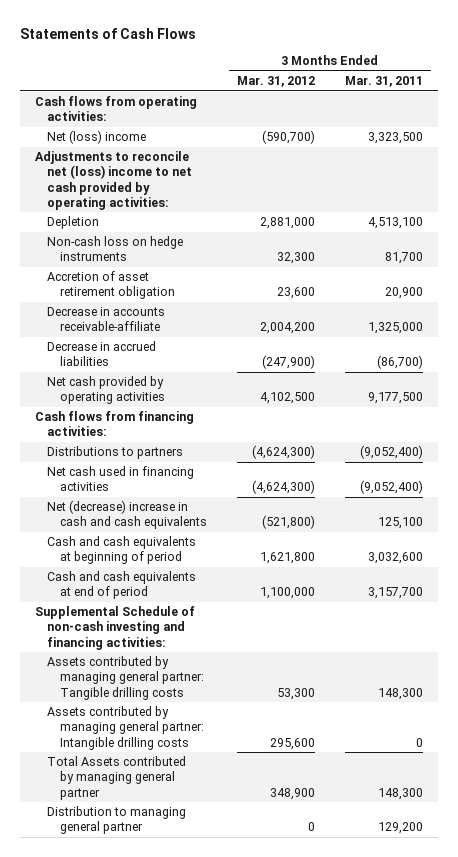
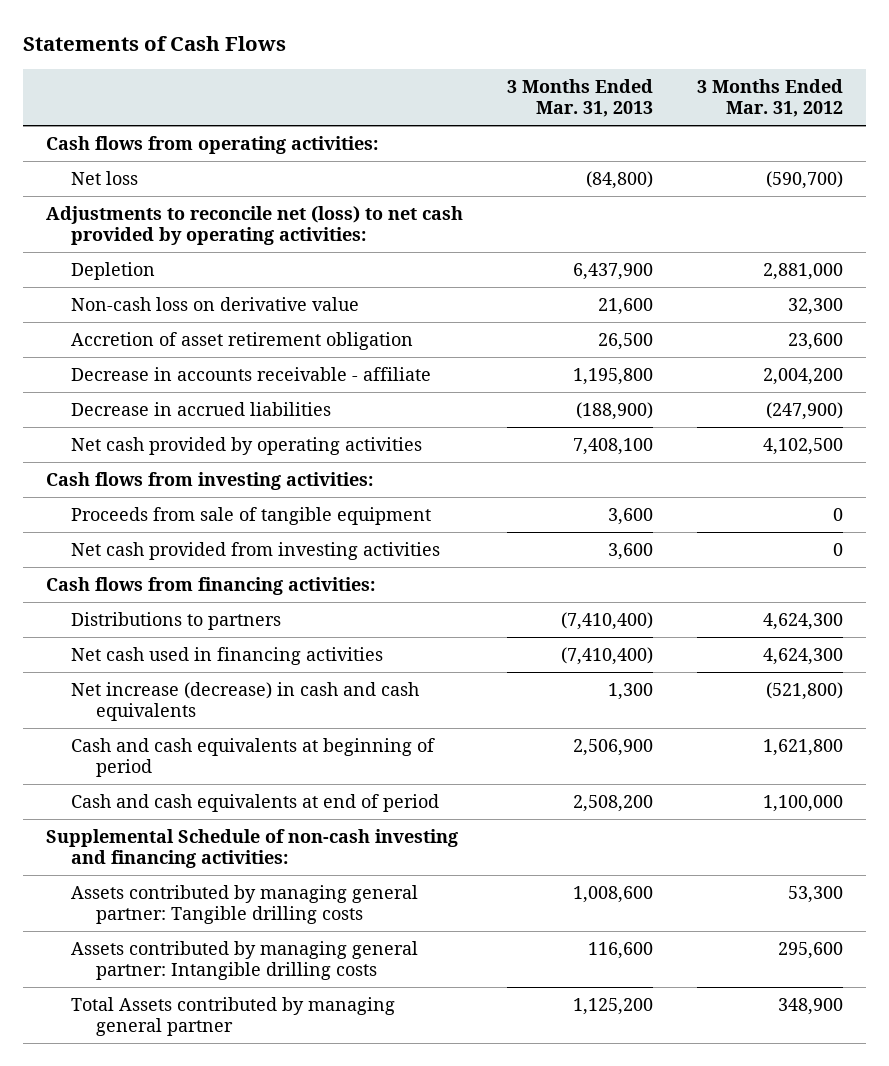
- | 3 Months Ended Mar. 31, 2012 | 3 Months Ended Mar. 31, 2011
+ | 3 Months Ended Mar. 31, 2013 | 3 Months Ended Mar. 31, 2012
- Net (loss) income | (590,700) | 3,323,500
- Adjustments to reconcile net (loss) income to net cash provided by operating activities:
+ Net loss | (84,800) | (590,700)
+ Adjustments to reconcile net (loss) to net cash provided by operating activities:
- Non-cash loss on hedge instruments | 32,300 | 81,700
+ Non-cash loss on derivative value | 21,600 | 32,300
- Decrease in accounts receivable-affiliate | 2,004,200 | 1,325,000
+ Decrease in accounts receivable - affiliate | 1,195,800 | 2,004,200
+ Cash flows from investing activities:
+ Proceeds from sale of tangible equipment | 3,600 | 0
+ Net cash provided from investing activities | 3,600 | 0
- Distributions to partners | (4,624,300) | (9,052,400)
- Net cash used in financing activities | (4,624,300) | (9,052,400)
- Net (decrease) increase in cash and cash equivalents | (521,800) | 125,100
+ Distributions to partners | (7,410,400) | 4,624,300
+ Net cash used in financing activities | (7,410,400) | 4,624,300
+ Net increase (decrease) in cash and cash equivalents | 1,300 | (521,800)
- Distribution to managing general partner | 0 | 129,200

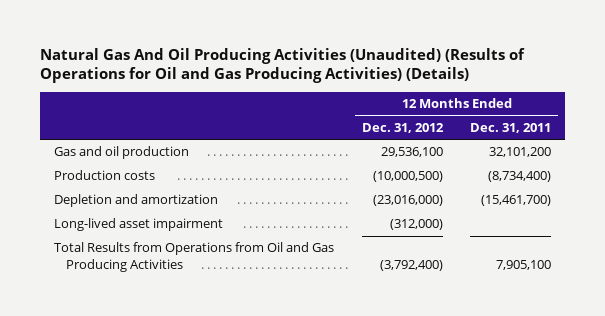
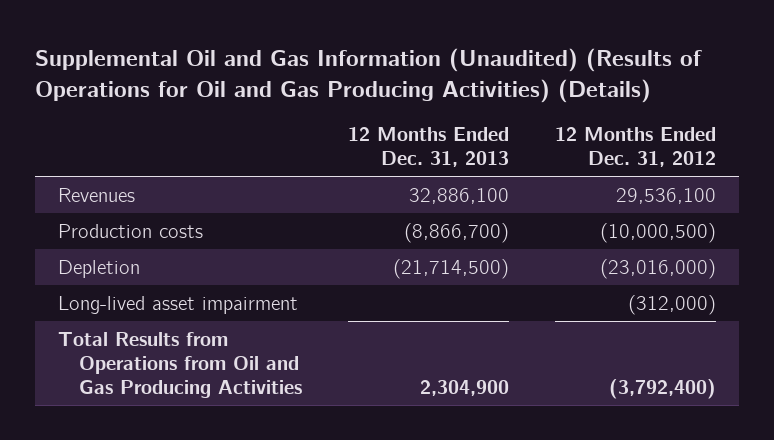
- Natural Gas And Oil Producing Activities (Unaudited) (Results of Operations for Oil and Gas Producing Activities) (Details)
+ Supplemental Oil and Gas Information (Unaudited) (Results of Operations for Oil and Gas Producing Activities) (Details)
- | 12 Months Ended Dec. 31, 2012 | 12 Months Ended Dec. 31, 2011
+ | 12 Months Ended Dec. 31, 2013 | 12 Months Ended Dec. 31, 2012
- Gas and oil production | 29,536,100 | 32,101,200
+ Revenues | 32,886,100 | 29,536,100
- Depletion and amortization | (23,016,000) | (15,461,700)
+ Depletion | (21,714,500) | (23,016,000)

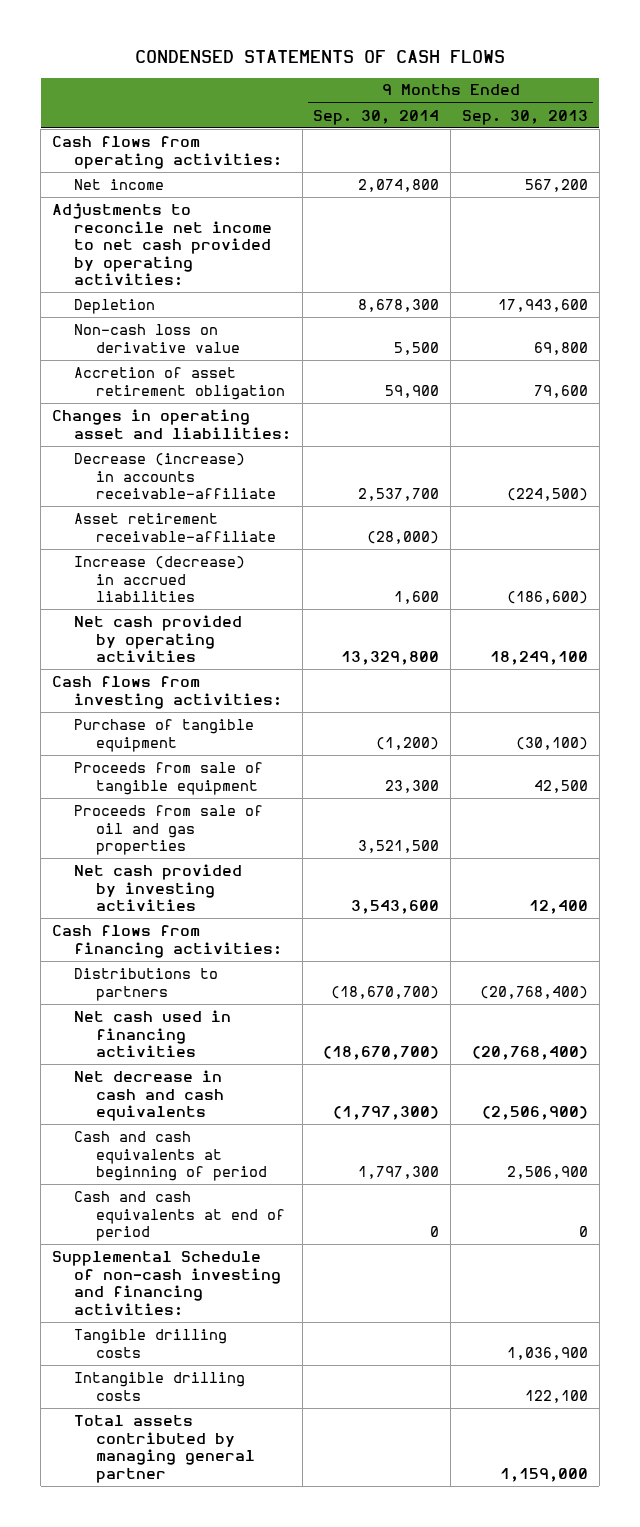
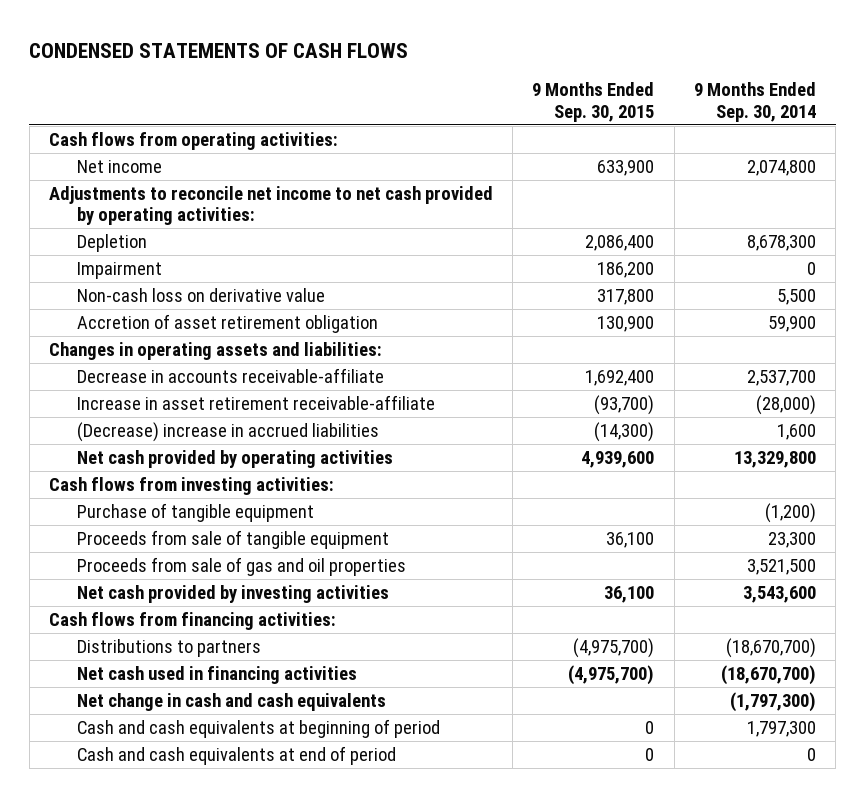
- | 9 Months Ended Sep. 30, 2014 | 9 Months Ended Sep. 30, 2013
+ | 9 Months Ended Sep. 30, 2015 | 9 Months Ended Sep. 30, 2014
+ Impairment | 186,200 | 0
- Changes in operating asset and liabilities:
- Decrease (increase) in accounts receivable-affiliate | 2,537,700 | (224,500)
- Asset retirement receivable-affiliate | (28,000) |
- Increase (decrease) in accrued liabilities | 1,600 | (186,600)
+ Changes in operating assets and liabilities:
+ Decrease in accounts receivable-affiliate | 1,692,400 | 2,537,700
+ Increase in asset retirement receivable-affiliate | (93,700) | (28,000)
+ (Decrease) increase in accrued liabilities | (14,300) | 1,600
- Proceeds from sale of oil and gas properties | 3,521,500 |
+ Proceeds from sale of gas and oil properties | | 3,521,500
- Net decrease in cash and cash equivalents | (1,797,300) | (2,506,900)
+ Net change in cash and cash equivalents | | (1,797,300)
- Supplemental Schedule of non-cash investing and financing activities:
- Tangible drilling costs | | 1,036,900
- Intangible drilling costs | | 122,100
- Total assets contributed by managing general partner | | 1,159,000

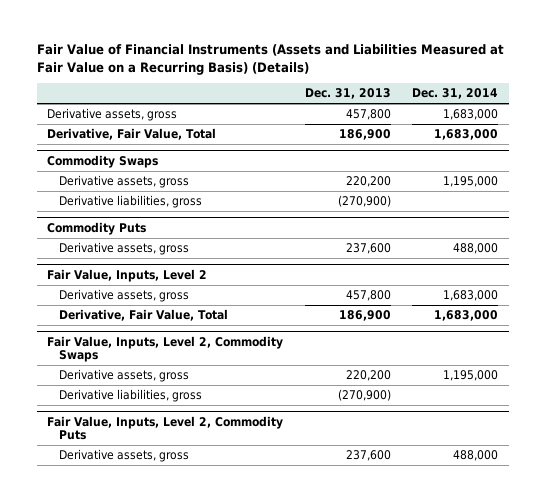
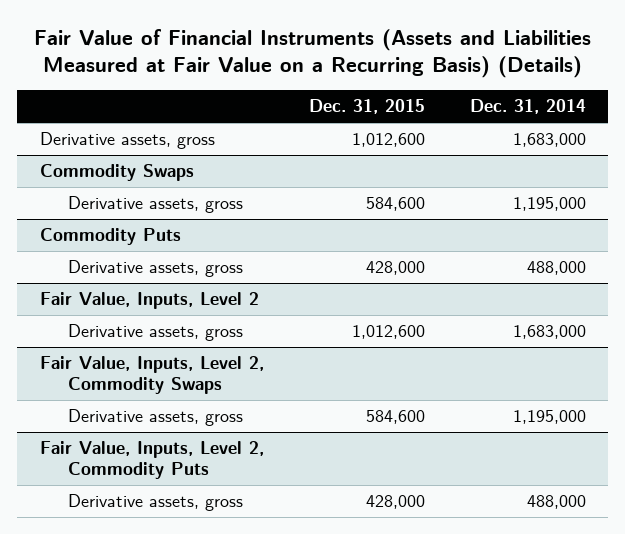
- | Dec. 31, 2013 | Dec. 31, 2014
+ | Dec. 31, 2015 | Dec. 31, 2014
- Derivative, Fair Value, Total | 186,900 | 1,683,000
@ Commodity Swaps
- Derivative liabilities, gross | (270,900) |
@ Fair Value, Inputs, Level 2
- Derivative, Fair Value, Total | 186,900 | 1,683,000
@ Fair Value, Inputs, Level 2, Commodity Swaps
- Derivative liabilities, gross | (270,900) |

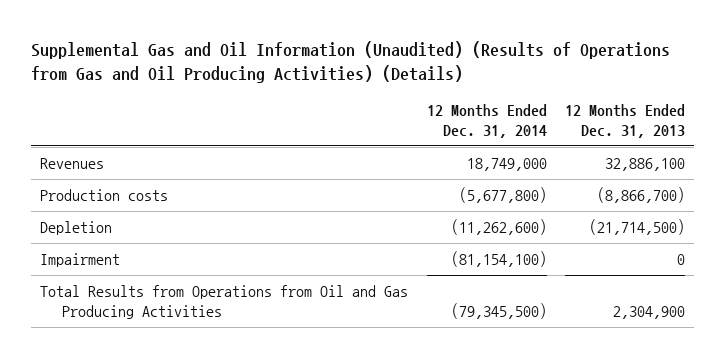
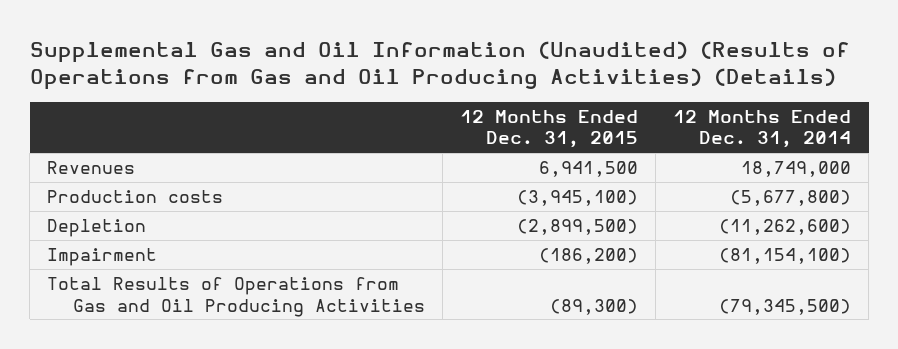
- | 12 Months Ended Dec. 31, 2014 | 12 Months Ended Dec. 31, 2013
+ | 12 Months Ended Dec. 31, 2015 | 12 Months Ended Dec. 31, 2014
- Total Results from Operations from Oil and Gas Producing Activities | (79,345,500) | 2,304,900
+ Total Results of Operations from Gas and Oil Producing Activities | (89,300) | (79,345,500)

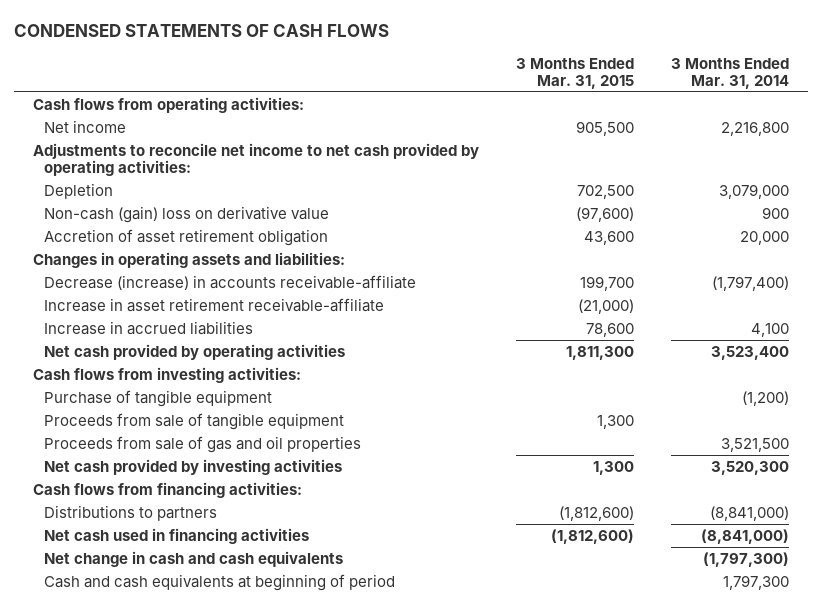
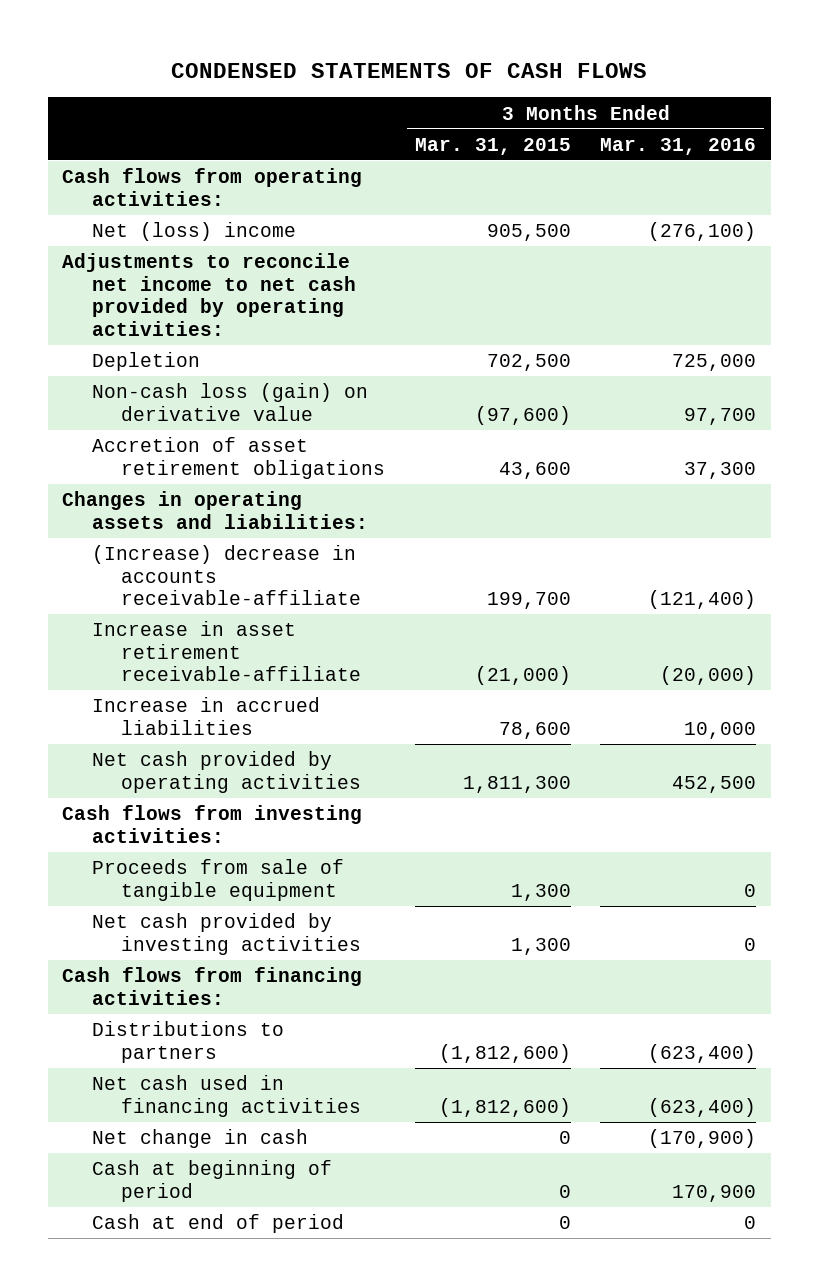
- | 3 Months Ended Mar. 31, 2015 | 3 Months Ended Mar. 31, 2014
+ | 3 Months Ended Mar. 31, 2015 | 3 Months Ended Mar. 31, 2016
- Net income | 905,500 | 2,216,800
+ Net (loss) income | 905,500 | (276,100)
- Non-cash (gain) loss on derivative value | (97,600) | 900
- Accretion of asset retirement obligation | 43,600 | 20,000
+ Non-cash loss (gain) on derivative value | (97,600) | 97,700
+ Accretion of asset retirement obligations | 43,600 | 37,300
- Decrease (increase) in accounts receivable-affiliate | 199,700 | (1,797,400)
+ (Increase) decrease in accounts receivable-affiliate | 199,700 | (121,400)
- Purchase of tangible equipment | | (1,200)
- Proceeds from sale of gas and oil properties | | 3,521,500
- Net change in cash and cash equivalents | | (1,797,300)
- Cash and cash equivalents at beginning of period | | 1,797,300
+ Net change in cash | 0 | (170,900)
+ Cash at beginning of period | 0 | 170,900
+ Cash at end of period | 0 | 0

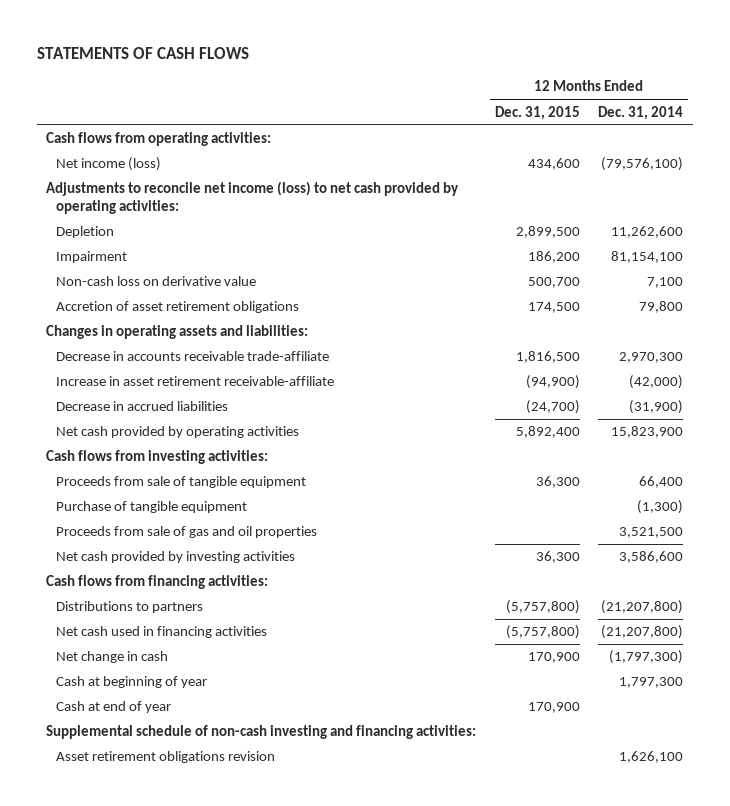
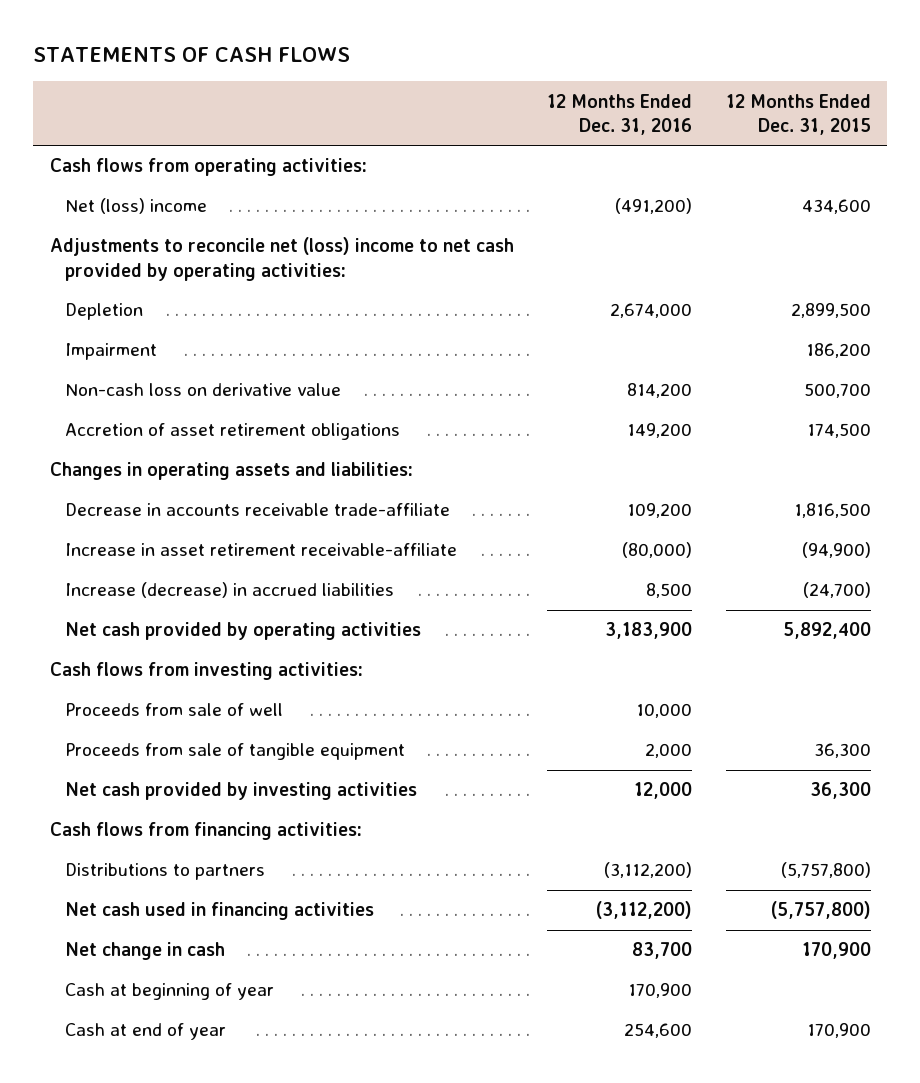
- | 12 Months Ended Dec. 31, 2015 | 12 Months Ended Dec. 31, 2014
+ | 12 Months Ended Dec. 31, 2016 | 12 Months Ended Dec. 31, 2015
- Net income (loss) | 434,600 | (79,576,100)
- Adjustments to reconcile net income (loss) to net cash provided by operating activities:
+ Net (loss) income | (491,200) | 434,600
+ Adjustments to reconcile net (loss) income to net cash provided by operating activities:
- Decrease in accrued liabilities | (24,700) | (31,900)
+ Increase (decrease) in accrued liabilities | 8,500 | (24,700)
+ Proceeds from sale of well | 10,000 |
- Purchase of tangible equipment | | (1,300)
- Proceeds from sale of gas and oil properties | | 3,521,500
- Supplemental schedule of non-cash investing and financing activities:
- Asset retirement obligations revision | | 1,626,100

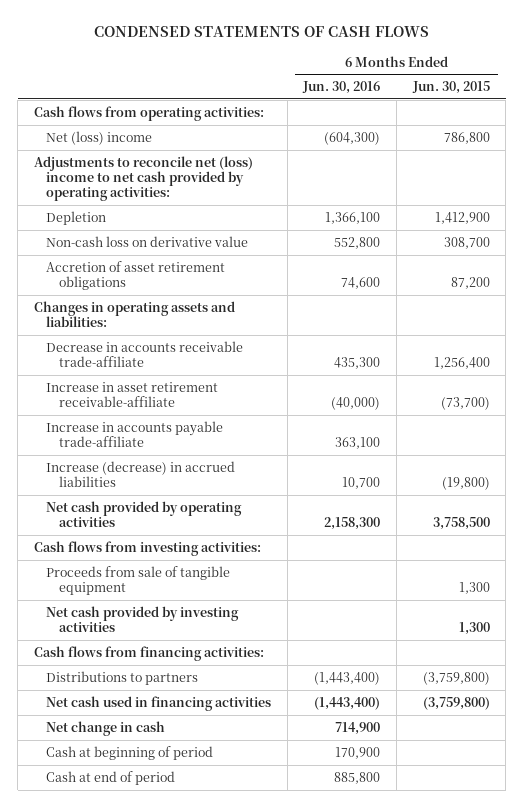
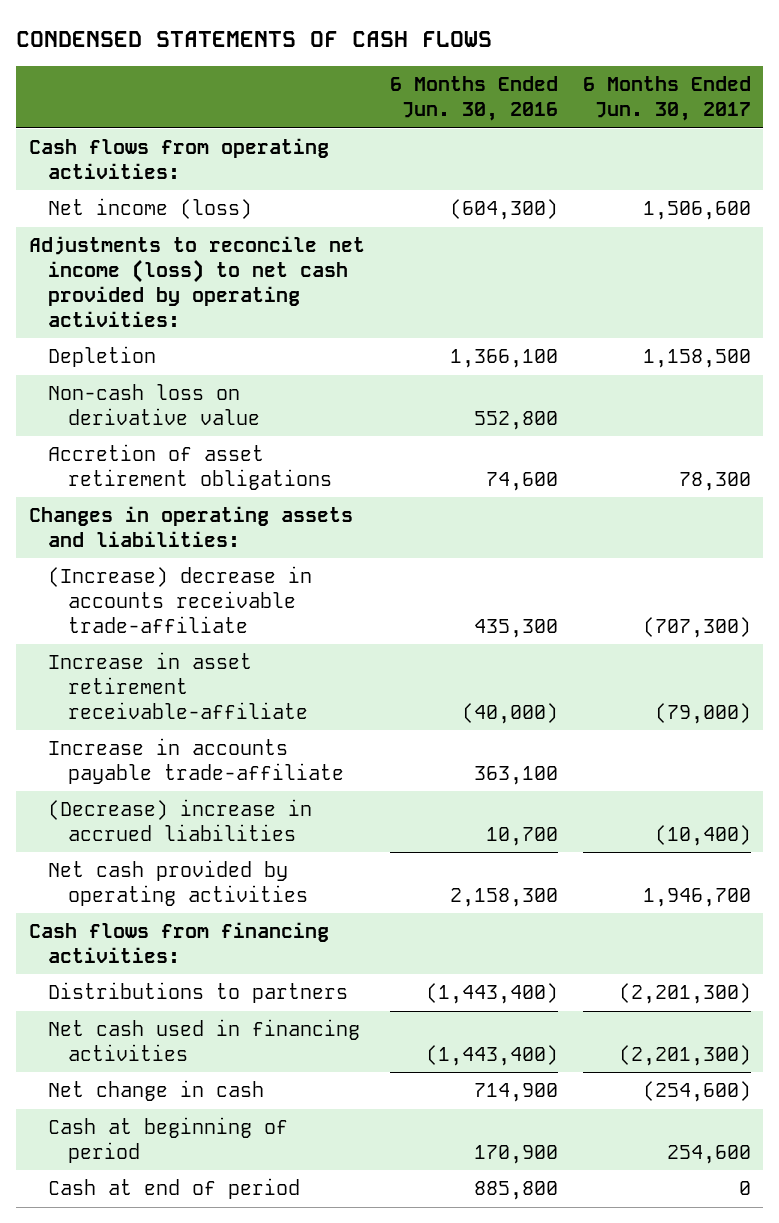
- | 6 Months Ended Jun. 30, 2016 | 6 Months Ended Jun. 30, 2015
+ | 6 Months Ended Jun. 30, 2016 | 6 Months Ended Jun. 30, 2017
- Net (loss) income | (604,300) | 786,800
- Adjustments to reconcile net (loss) income to net cash provided by operating activities:
+ Net income (loss) | (604,300) | 1,506,600
+ Adjustments to reconcile net income (loss) to net cash provided by operating activities:
- Decrease in accounts receivable trade-affiliate | 435,300 | 1,256,400
+ (Increase) decrease in accounts receivable trade-affiliate | 435,300 | (707,300)
- Increase (decrease) in accrued liabilities | 10,700 | (19,800)
+ (Decrease) increase in accrued liabilities | 10,700 | (10,400)
- Cash flows from investing activities:
- Proceeds from sale of tangible equipment | | 1,300
- Net cash provided by investing activities | | 1,300

